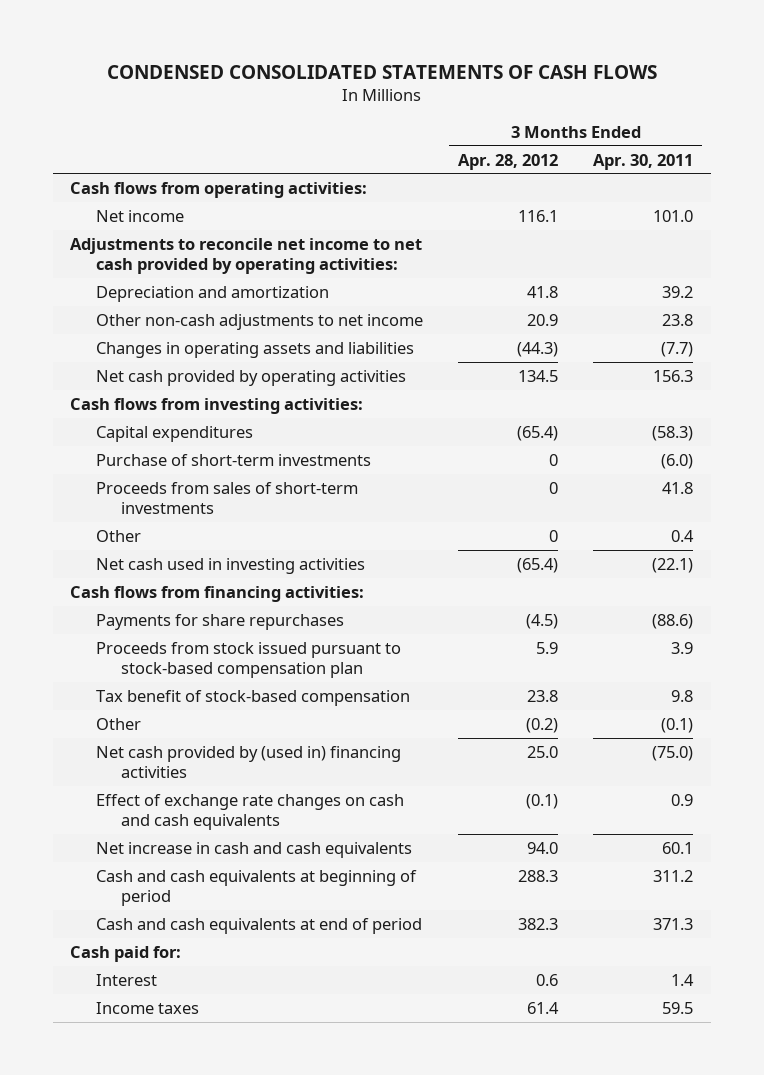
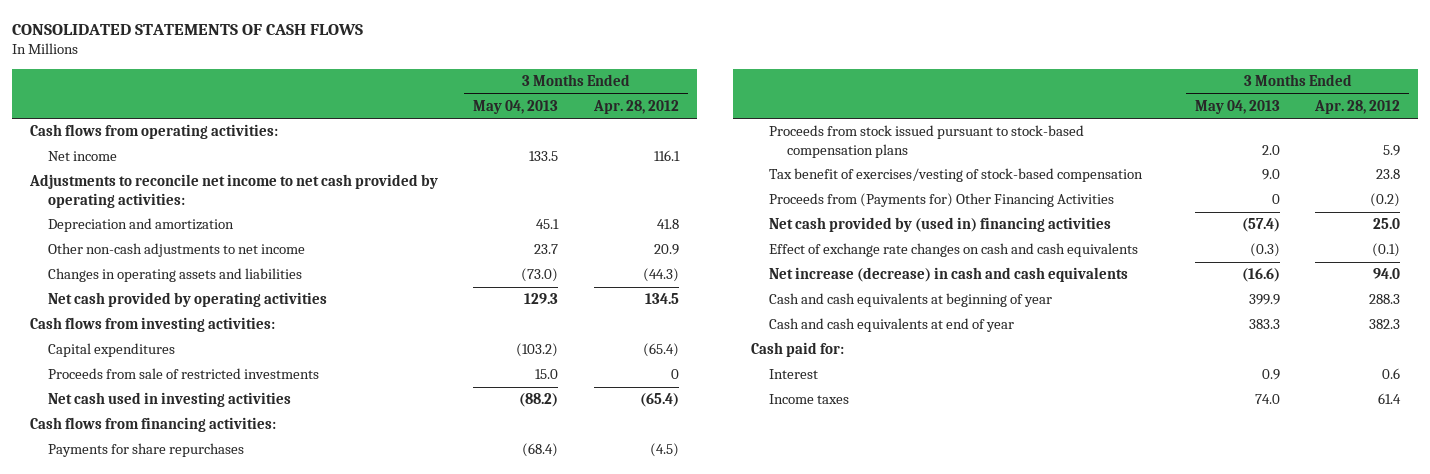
- CONDENSED CONSOLIDATED STATEMENTS OF CASH FLOWS
+ CONSOLIDATED STATEMENTS OF CASH FLOWS
- | 3 Months Ended Apr. 28, 2012 | 3 Months Ended Apr. 30, 2011
+ | 3 Months Ended May 04, 2013 | 3 Months Ended Apr. 28, 2012
- Purchase of short-term investments | 0 | (6.0)
- Proceeds from sales of short-term investments | 0 | 41.8
- Other | 0 | 0.4
+ Proceeds from sale of restricted investments | 15.0 | 0
- Proceeds from stock issued pursuant to stock-based compensation plan | 5.9 | 3.9
- Tax benefit of stock-based compensation | 23.8 | 9.8
- Other | (0.2) | (0.1)
+ Proceeds from stock issued pursuant to stock-based compensation plans | 2.0 | 5.9
+ Tax benefit of exercises/vesting of stock-based compensation | 9.0 | 23.8
+ Proceeds from (Payments for) Other Financing Activities | 0 | (0.2)
- Net increase in cash and cash equivalents | 94.0 | 60.1
- Cash and cash equivalents at beginning of period | 288.3 | 311.2
- Cash and cash equivalents at end of period | 382.3 | 371.3
+ Net increase (decrease) in cash and cash equivalents | (16.6) | 94.0
+ Cash and cash equivalents at beginning of year | 399.9 | 288.3
+ Cash and cash equivalents at end of year | 383.3 | 382.3

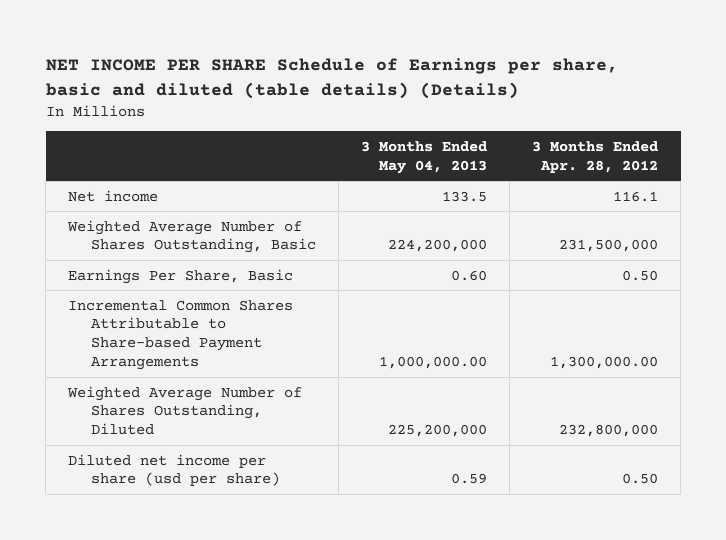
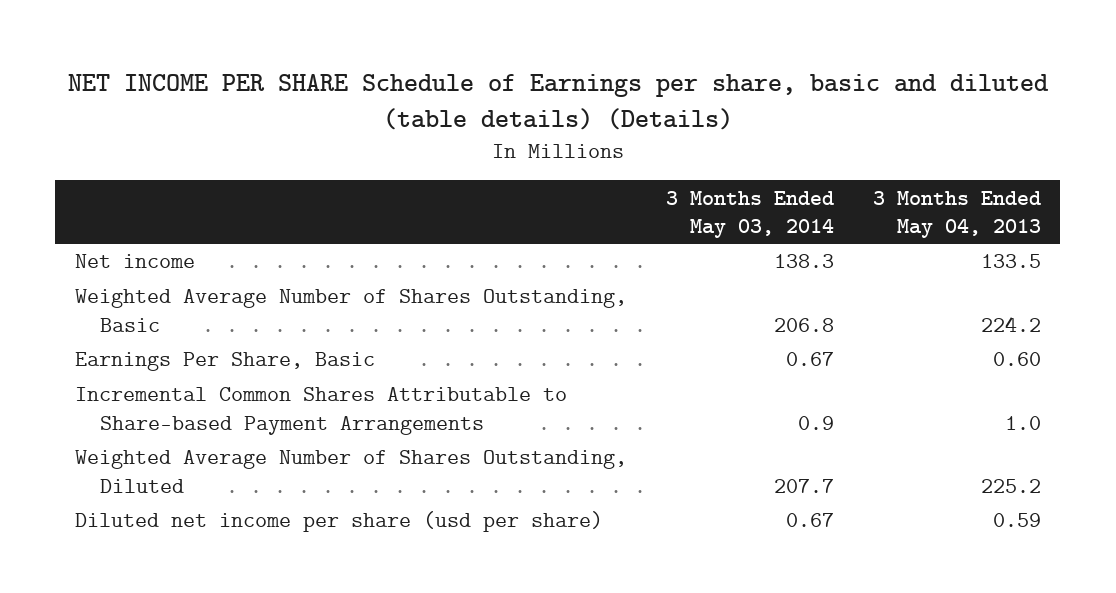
- | 3 Months Ended May 04, 2013 | 3 Months Ended Apr. 28, 2012
+ | 3 Months Ended May 03, 2014 | 3 Months Ended May 04, 2013
- Weighted Average Number of Shares Outstanding, Basic | 224,200,000 | 231,500,000
+ Weighted Average Number of Shares Outstanding, Basic | 206.8 | 224.2
- Incremental Common Shares Attributable to Share-based Payment Arrangements | 1,000,000.00 | 1,300,000.00
- Weighted Average Number of Shares Outstanding, Diluted | 225,200,000 | 232,800,000
+ Incremental Common Shares Attributable to Share-based Payment Arrangements | 0.9 | 1.0
+ Weighted Average Number of Shares Outstanding, Diluted | 207.7 | 225.2

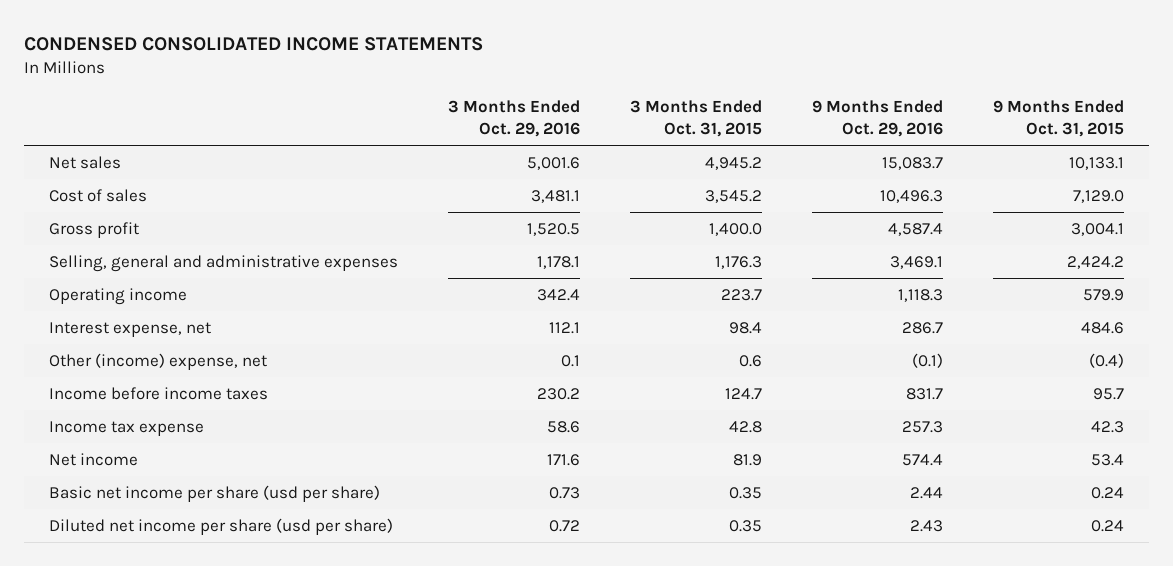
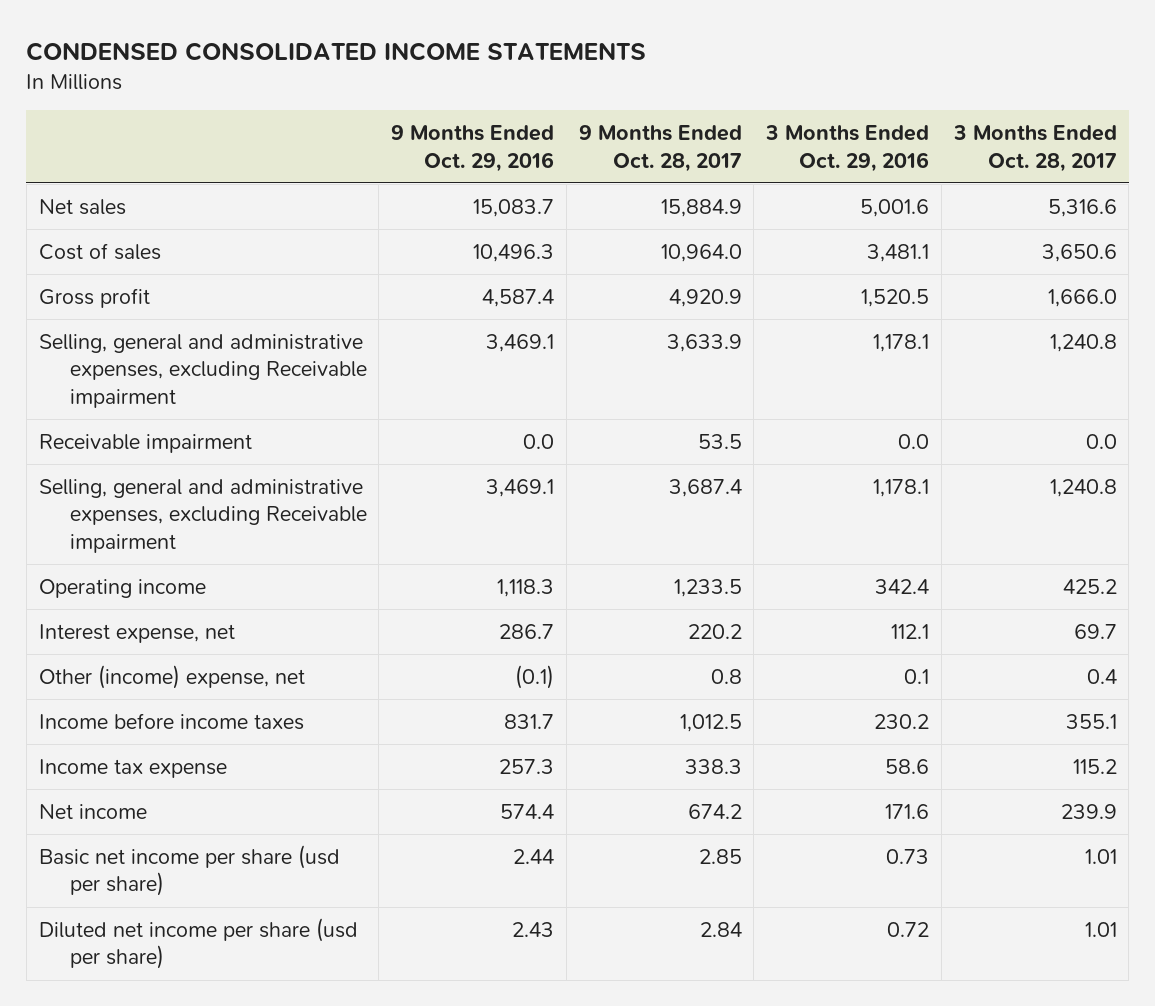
- | 3 Months Ended Oct. 29, 2016 | 3 Months Ended Oct. 31, 2015 | 9 Months Ended Oct. 29, 2016 | 9 Months Ended Oct. 31, 2015
+ | 9 Months Ended Oct. 29, 2016 | 9 Months Ended Oct. 28, 2017 | 3 Months Ended Oct. 29, 2016 | 3 Months Ended Oct. 28, 2017
- Selling, general and administrative expenses | 1,178.1 | 1,176.3 | 3,469.1 | 2,424.2
+ Selling, general and administrative expenses, excluding Receivable impairment | 3,469.1 | 3,633.9 | 1,178.1 | 1,240.8
+ Receivable impairment | 0.0 | 53.5 | 0.0 | 0.0
+ Selling, general and administrative expenses, excluding Receivable impairment | 3,469.1 | 3,687.4 | 1,178.1 | 1,240.8

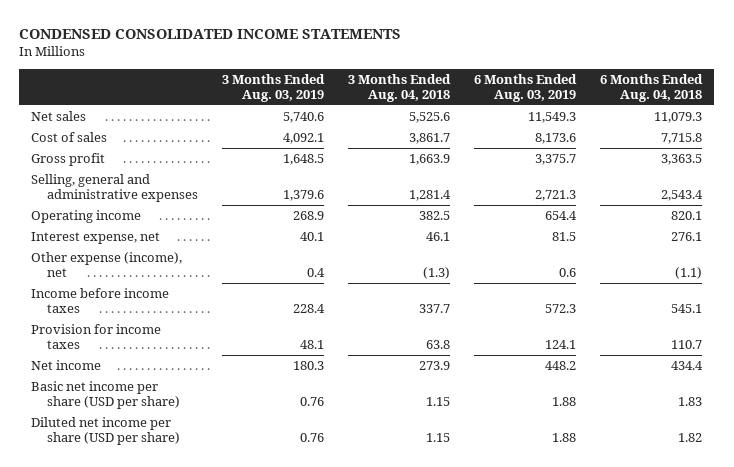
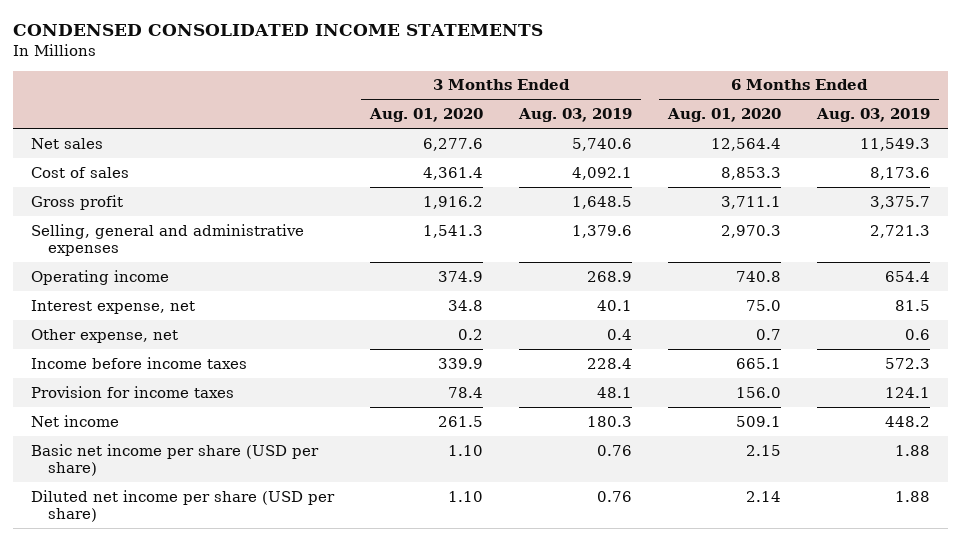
- | 3 Months Ended Aug. 03, 2019 | 3 Months Ended Aug. 04, 2018 | 6 Months Ended Aug. 03, 2019 | 6 Months Ended Aug. 04, 2018
+ | 3 Months Ended Aug. 01, 2020 | 3 Months Ended Aug. 03, 2019 | 6 Months Ended Aug. 01, 2020 | 6 Months Ended Aug. 03, 2019
- Other expense (income), net | 0.4 | (1.3) | 0.6 | (1.1)
+ Other expense, net | 0.2 | 0.4 | 0.7 | 0.6

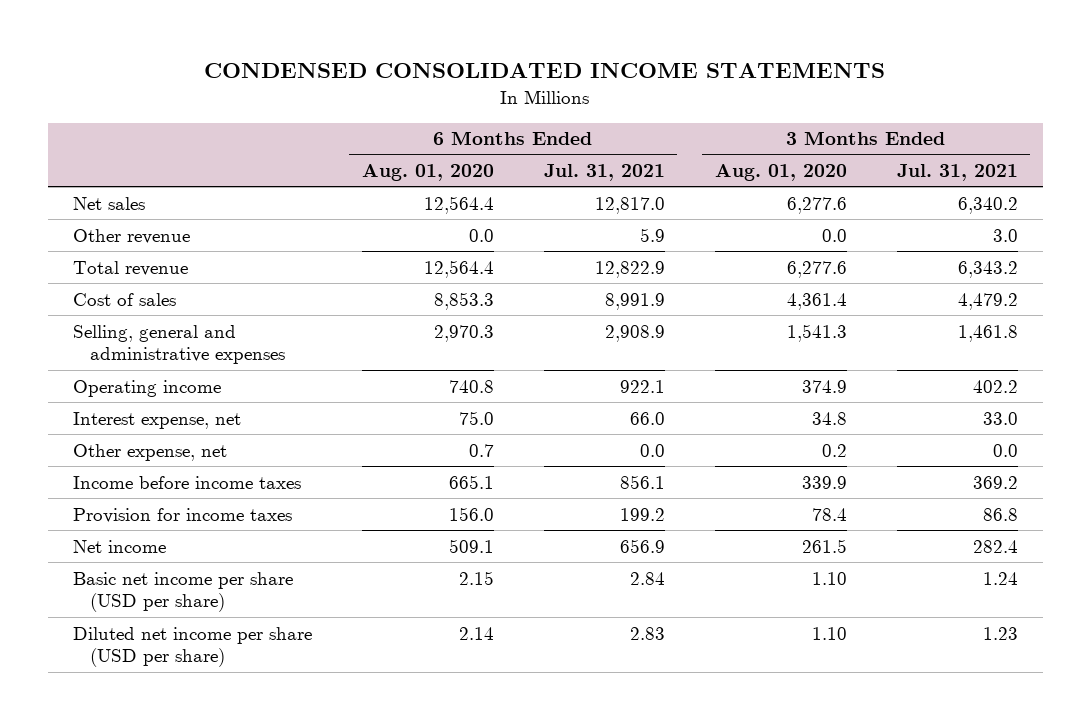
- | 3 Months Ended Aug. 01, 2020 | 3 Months Ended Aug. 03, 2019 | 6 Months Ended Aug. 01, 2020 | 6 Months Ended Aug. 03, 2019
+ | 6 Months Ended Aug. 01, 2020 | 6 Months Ended Jul. 31, 2021 | 3 Months Ended Aug. 01, 2020 | 3 Months Ended Jul. 31, 2021
+ Other revenue | 0.0 | 5.9 | 0.0 | 3.0
+ Total revenue | 12,564.4 | 12,822.9 | 6,277.6 | 6,343.2
- Gross profit | 1,916.2 | 1,648.5 | 3,711.1 | 3,375.7

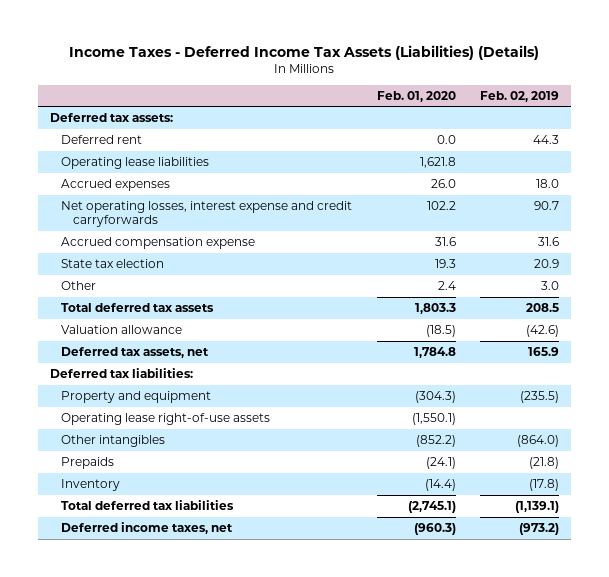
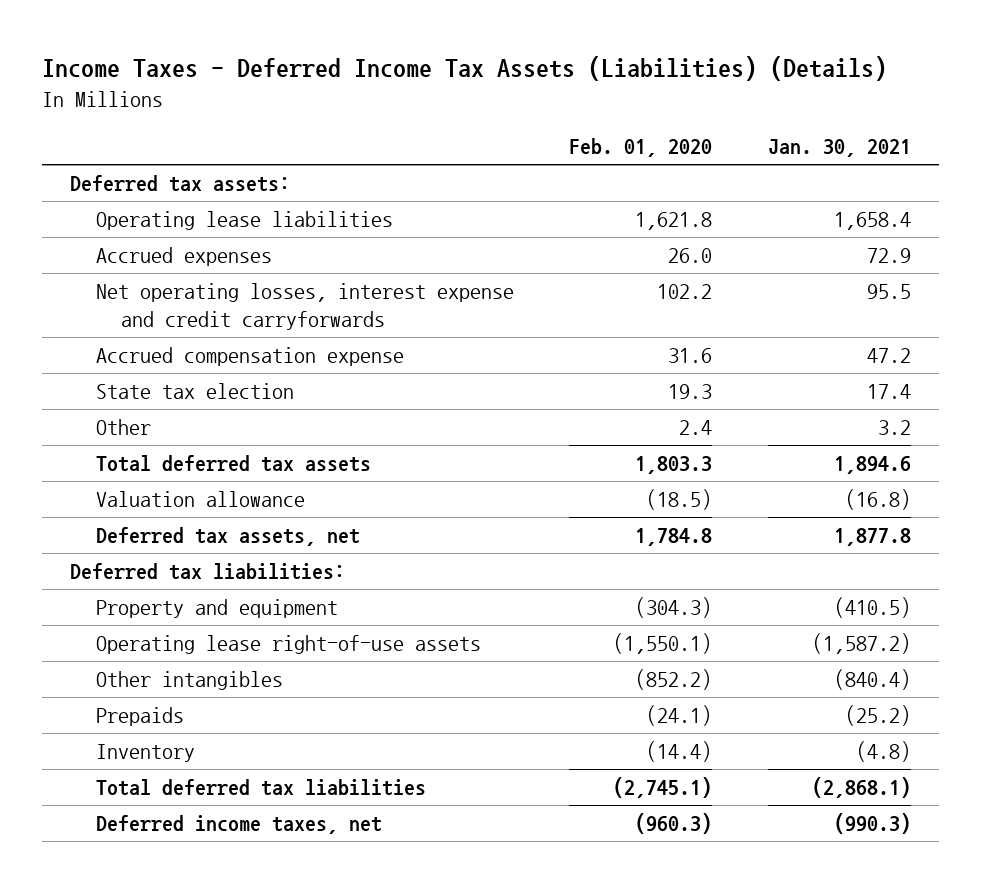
- | Feb. 01, 2020 | Feb. 02, 2019
+ | Feb. 01, 2020 | Jan. 30, 2021
- Deferred rent | 0.0 | 44.3

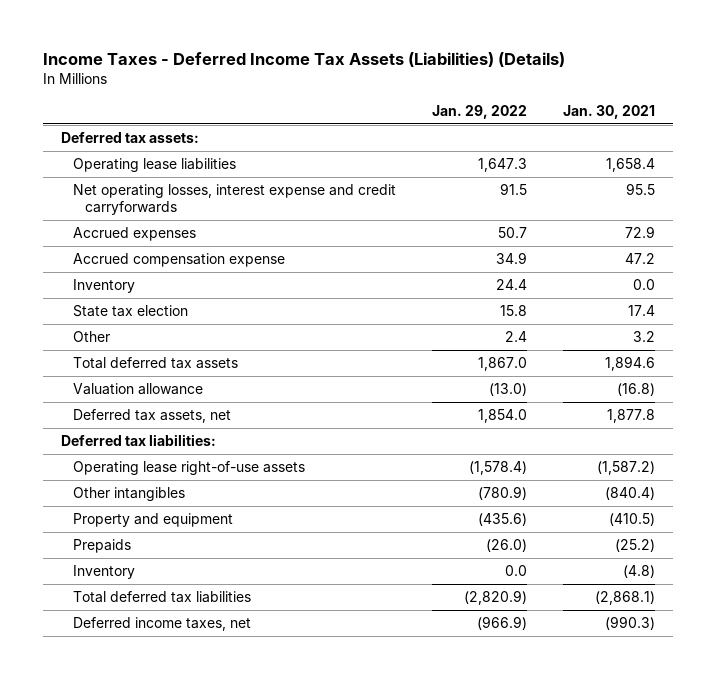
- | Feb. 01, 2020 | Jan. 30, 2021
+ | Jan. 29, 2022 | Jan. 30, 2021
moved down: Accrued expenses | 50.7 | 72.9
+ Inventory | 24.4 | 0.0
moved down: Property and equipment | (435.6) | (410.5)

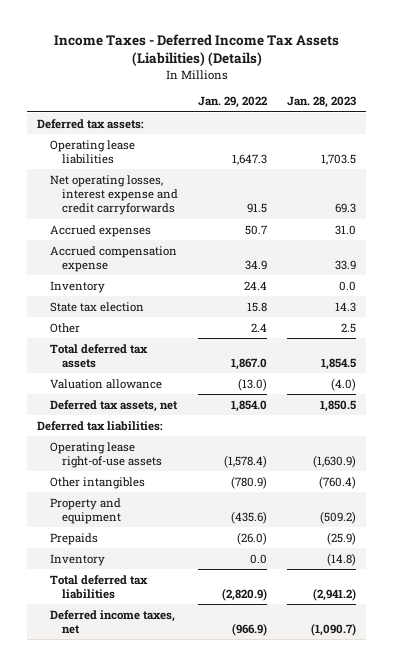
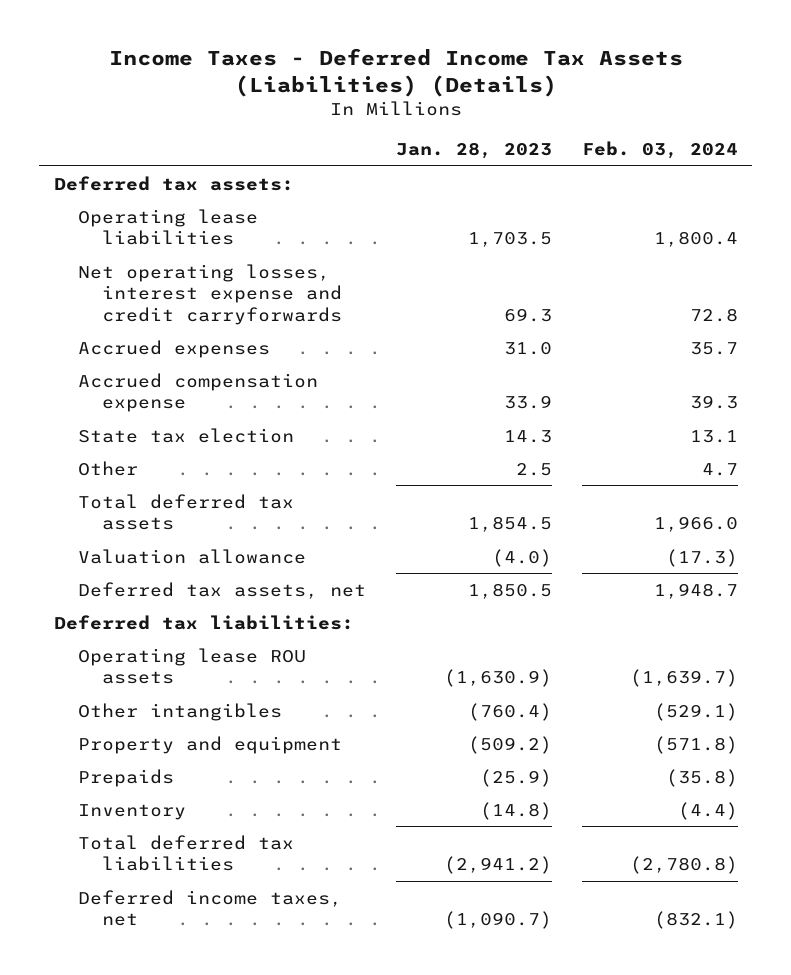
- | Jan. 29, 2022 | Jan. 28, 2023
+ | Jan. 28, 2023 | Feb. 03, 2024
- Inventory | 24.4 | 0.0
- Operating lease right-of-use assets | (1,578.4) | (1,630.9)
+ Operating lease ROU assets | (1,630.9) | (1,639.7)

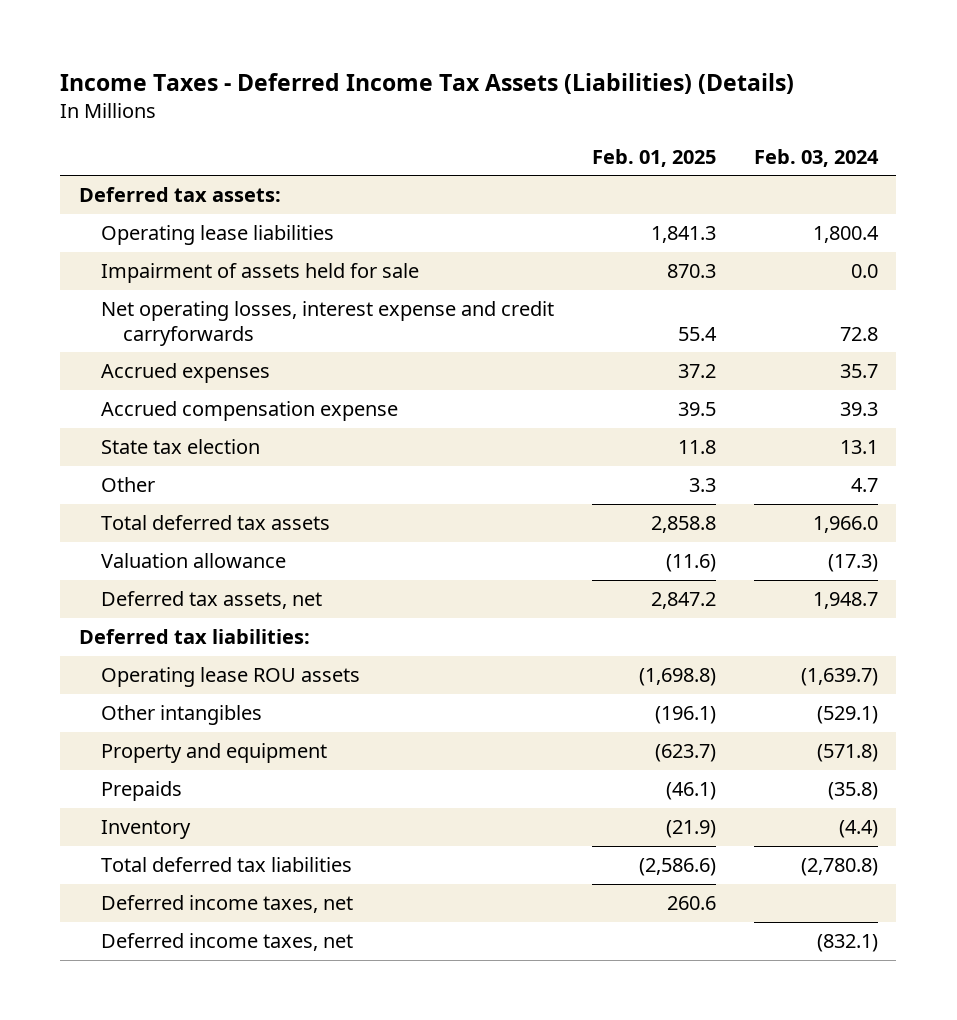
- | Jan. 28, 2023 | Feb. 03, 2024
+ | Feb. 01, 2025 | Feb. 03, 2024
+ Impairment of assets held for sale | 870.3 | 0.0
+ Deferred income taxes, net | 260.6 |

